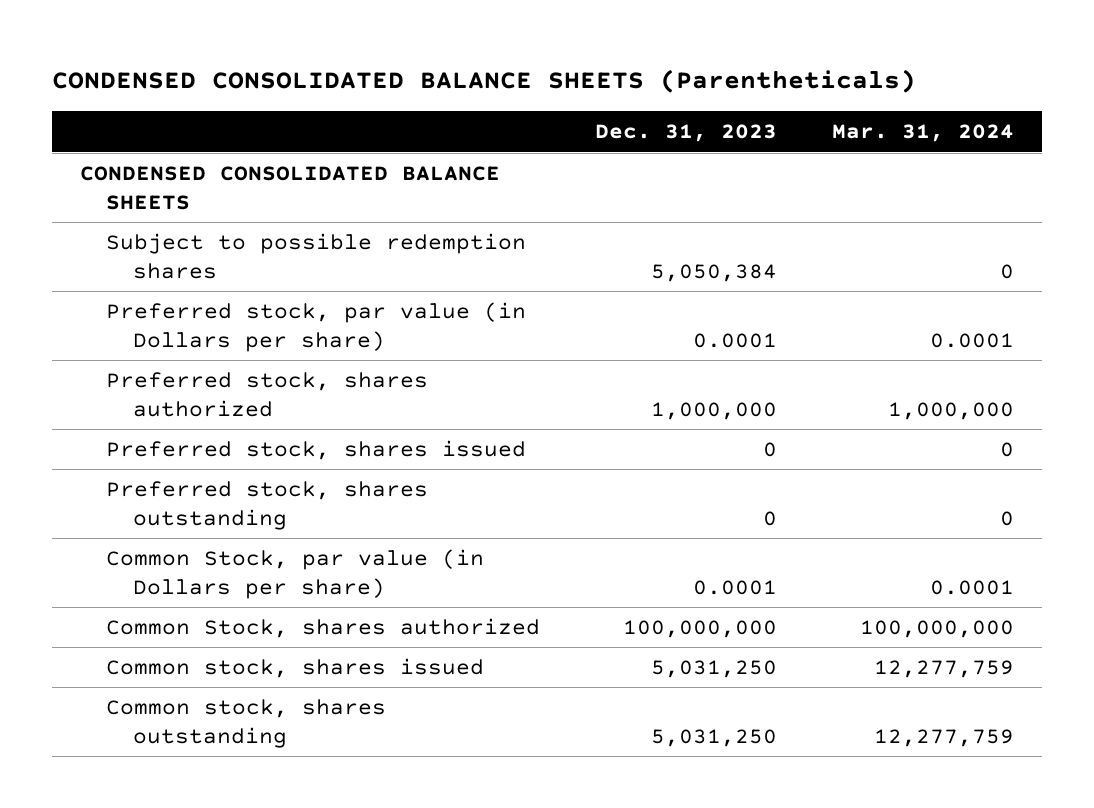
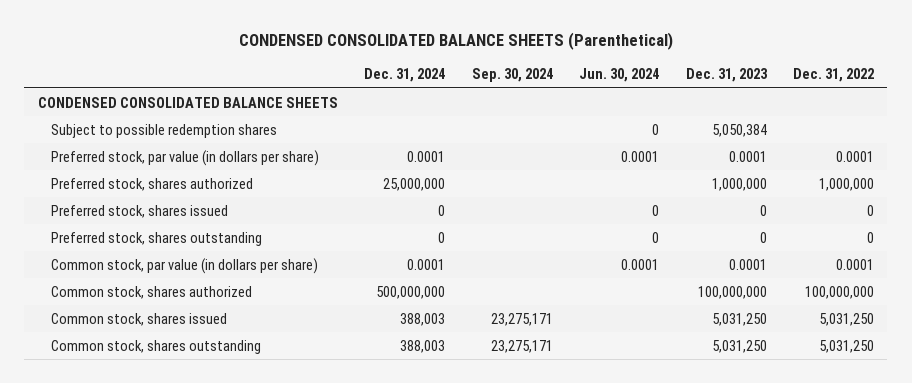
- CONDENSED CONSOLIDATED BALANCE SHEETS (Parentheticals)
+ CONDENSED CONSOLIDATED BALANCE SHEETS (Parenthetical)
- | Dec. 31, 2023 | Mar. 31, 2024
+ | Dec. 31, 2024 | Sep. 30, 2024 | Jun. 30, 2024 | Dec. 31, 2023 | Dec. 31, 2022
- Preferred stock, par value (in Dollars per share) | 0.0001 | 0.0001
+ Preferred stock, par value (in dollars per share) | 0.0001 | | 0.0001 | 0.0001 | 0.0001
- Common Stock, par value (in Dollars per share) | 0.0001 | 0.0001
- Common Stock, shares authorized | 100,000,000 | 100,000,000
+ Common stock, par value (in dollars per share) | 0.0001 | | 0.0001 | 0.0001 | 0.0001
+ Common stock, shares authorized | 500,000,000 | | | 100,000,000 | 100,000,000

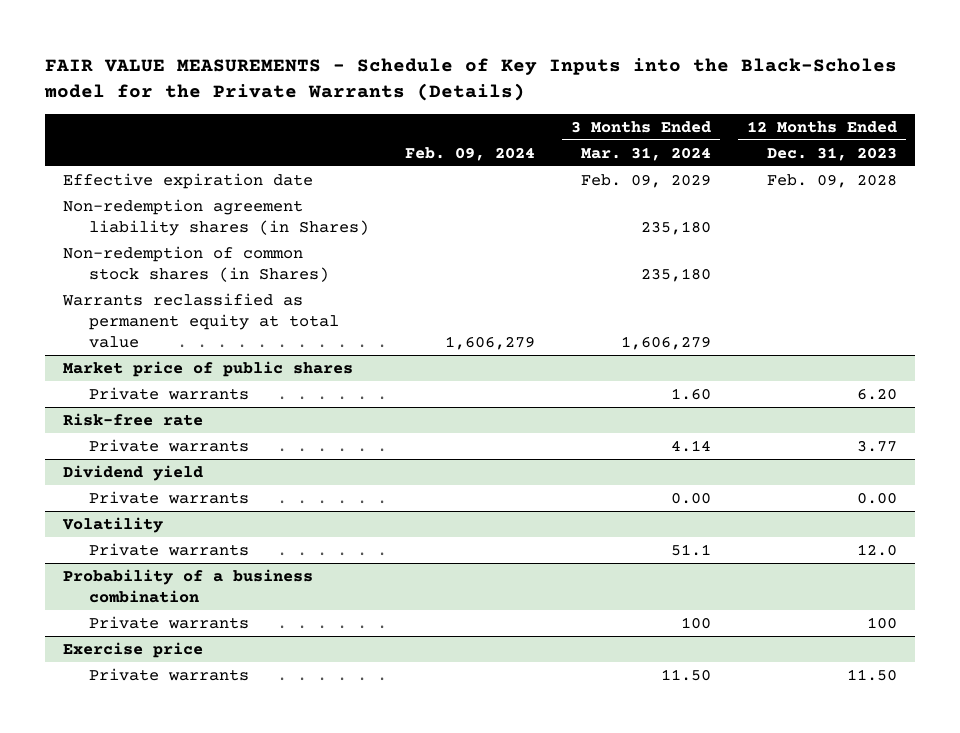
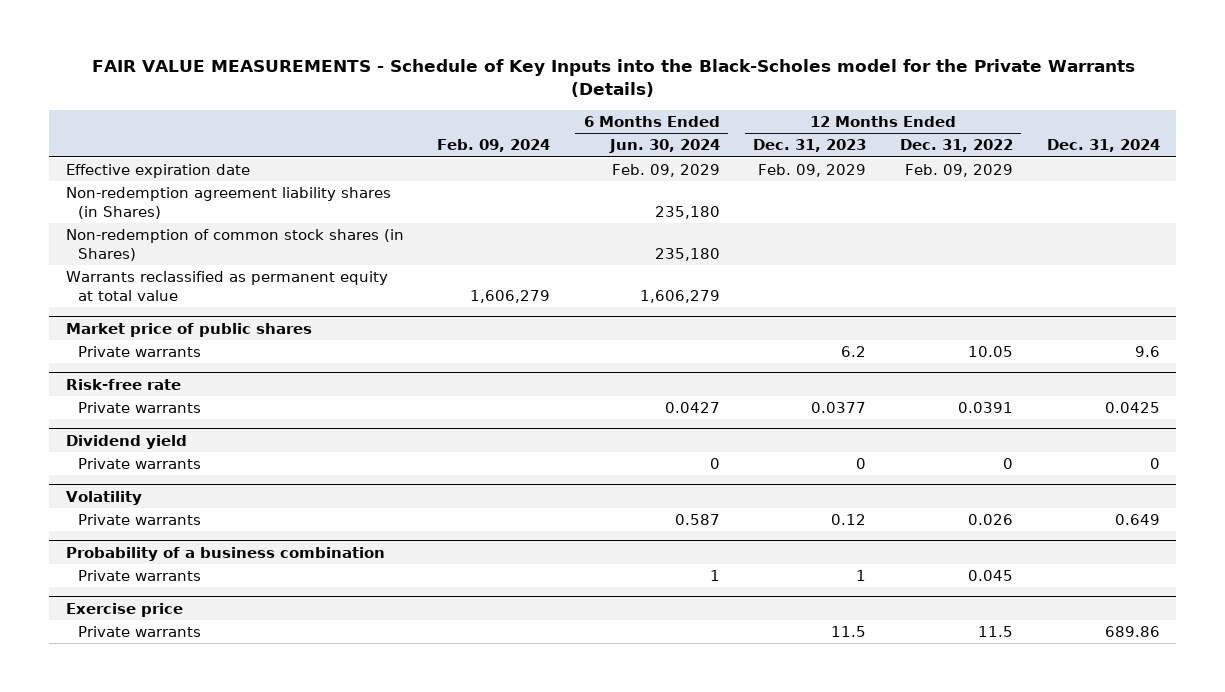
- | Feb. 09, 2024 | 3 Months Ended Mar. 31, 2024 | 12 Months Ended Dec. 31, 2023
+ | Feb. 09, 2024 | 6 Months Ended Jun. 30, 2024 | 12 Months Ended Dec. 31, 2023 | 12 Months Ended Dec. 31, 2022 | Dec. 31, 2024
- Effective expiration date | | Feb. 09, 2029 | Feb. 09, 2028
+ Effective expiration date | | Feb. 09, 2029 | Feb. 09, 2029 | Feb. 09, 2029 |
@ Market price of public shares
- Private warrants | | 1.60 | 6.20
+ Private warrants | | | 6.2 | 10.05 | 9.6
@ Risk-free rate
- Private warrants | | 4.14 | 3.77
+ Private warrants | | 0.0427 | 0.0377 | 0.0391 | 0.0425
@ Dividend yield
- Private warrants | | 0.00 | 0.00
+ Private warrants | | 0 | 0 | 0 | 0
@ Volatility
- Private warrants | | 51.1 | 12.0
+ Private warrants | | 0.587 | 0.12 | 0.026 | 0.649
@ Probability of a business combination
- Private warrants | | 100 | 100
+ Private warrants | | 1 | 1 | 0.045 |
@ Exercise price
- Private warrants | | 11.50 | 11.50
+ Private warrants | | | 11.5 | 11.5 | 689.86

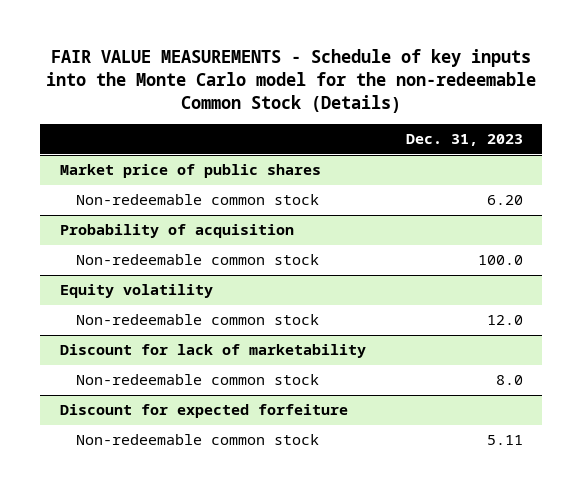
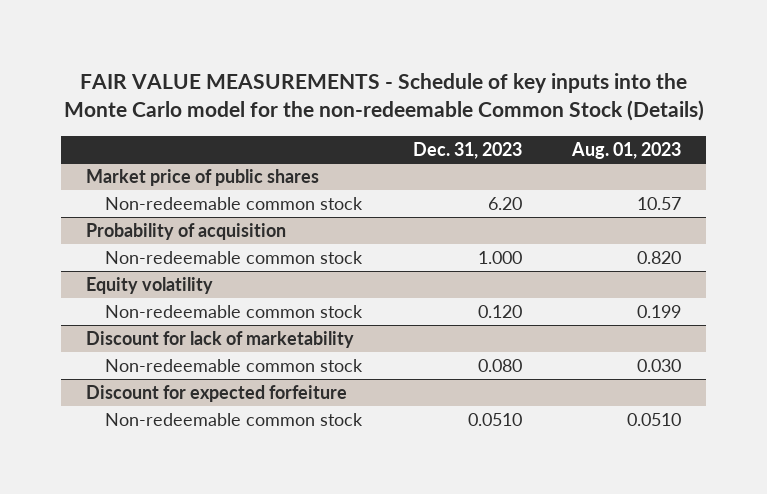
- | Dec. 31, 2023
+ | Dec. 31, 2023 | Aug. 01, 2023
@ Probability of acquisition
- Non-redeemable common stock | 100.0
+ Non-redeemable common stock | 1.000 | 0.820
@ Equity volatility
- Non-redeemable common stock | 12.0
+ Non-redeemable common stock | 0.120 | 0.199
@ Discount for lack of marketability
- Non-redeemable common stock | 8.0
+ Non-redeemable common stock | 0.080 | 0.030
@ Discount for expected forfeiture
- Non-redeemable common stock | 5.11
+ Non-redeemable common stock | 0.0510 | 0.0510

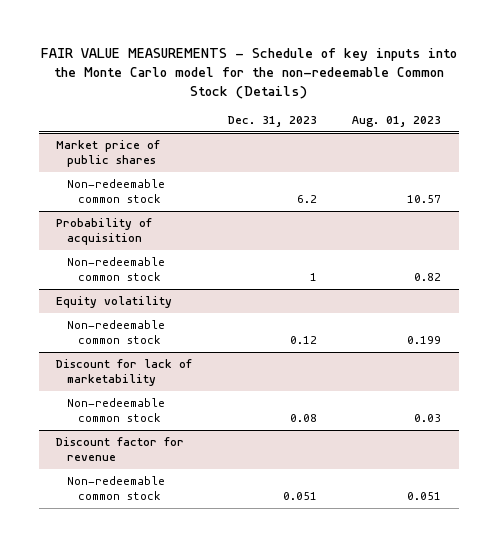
@ Market price of public shares
- Non-redeemable common stock | 6.20 | 10.57
+ Non-redeemable common stock | 6.2 | 10.57
@ Probability of acquisition
- Non-redeemable common stock | 1.000 | 0.820
+ Non-redeemable common stock | 1 | 0.82
@ Equity volatility
- Non-redeemable common stock | 0.120 | 0.199
+ Non-redeemable common stock | 0.12 | 0.199
@ Discount for lack of marketability
- Non-redeemable common stock | 0.080 | 0.030
- Discount for expected forfeiture
- Non-redeemable common stock | 0.0510 | 0.0510
@ Discount for lack of marketability
+ Non-redeemable common stock | 0.08 | 0.03
+ Discount factor for revenue
+ Non-redeemable common stock | 0.051 | 0.051

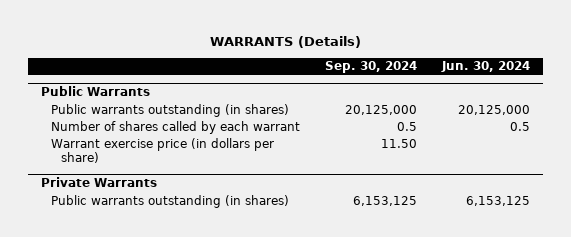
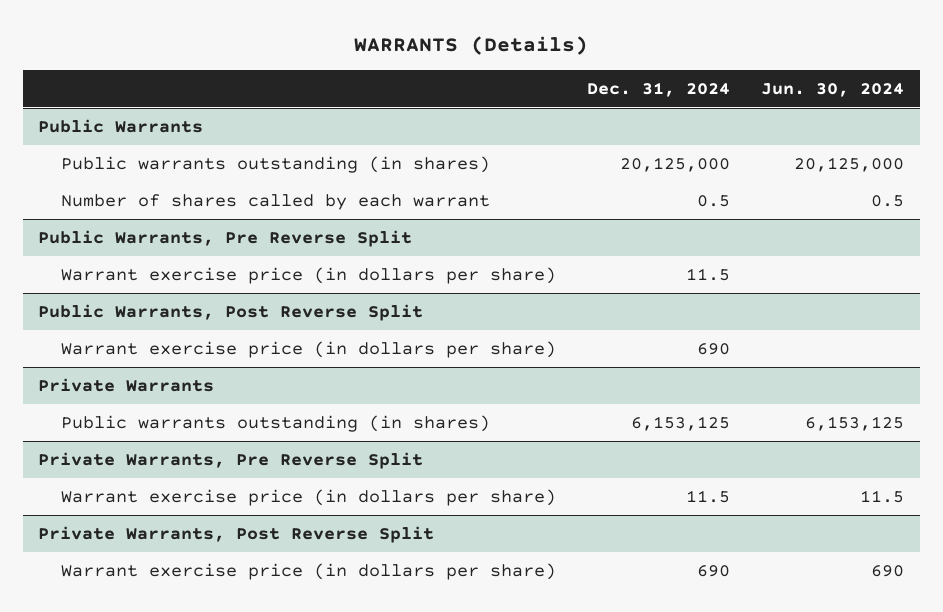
- | Sep. 30, 2024 | Jun. 30, 2024
+ | Dec. 31, 2024 | Jun. 30, 2024
+ Public Warrants, Pre Reverse Split
+ Public Warrants, Post Reverse Split
+ Warrant exercise price (in dollars per share) | 690 |
+ Private Warrants, Pre Reverse Split
+ Warrant exercise price (in dollars per share) | 11.5 | 11.5
+ Private Warrants, Post Reverse Split
+ Warrant exercise price (in dollars per share) | 690 | 690

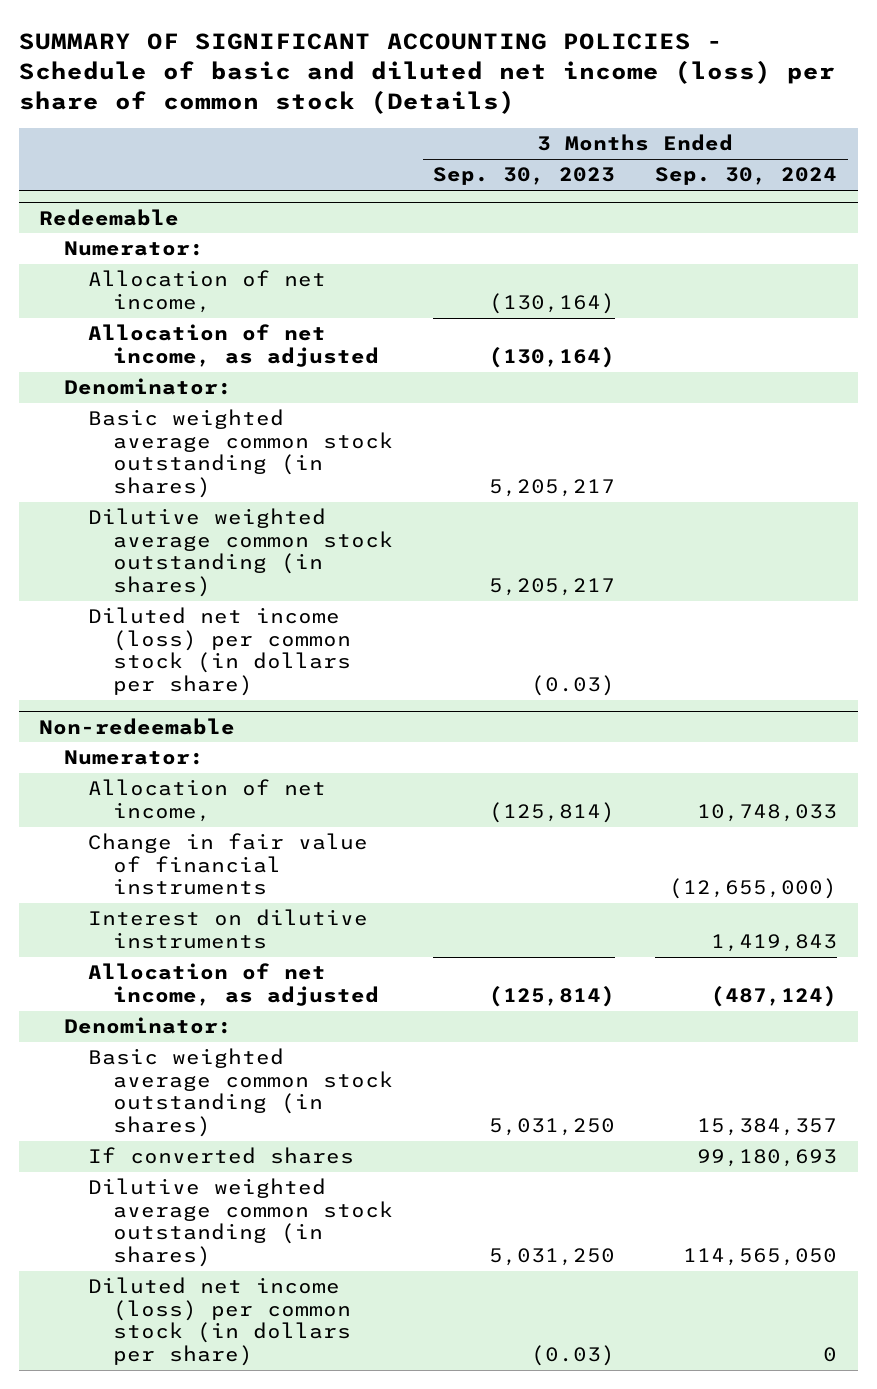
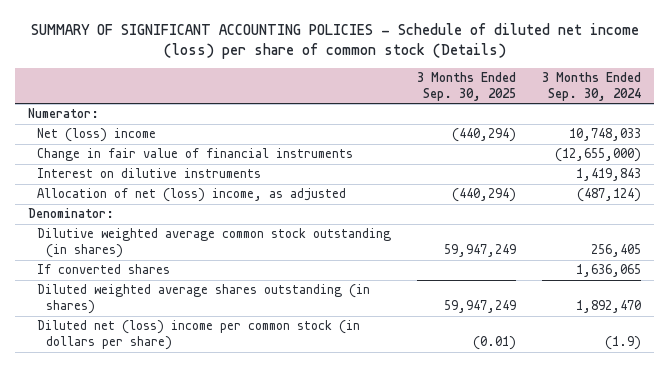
- SUMMARY OF SIGNIFICANT ACCOUNTING POLICIES - Schedule of basic and diluted net income (loss) per share of common stock (Details)
+ SUMMARY OF SIGNIFICANT ACCOUNTING POLICIES - Schedule of diluted net income (loss) per share of common stock (Details)
- | 3 Months Ended Sep. 30, 2023 | 3 Months Ended Sep. 30, 2024
+ | 3 Months Ended Sep. 30, 2025 | 3 Months Ended Sep. 30, 2024
- Redeemable
- Allocation of net income, | (130,164) |
- Allocation of net income, as adjusted | (130,164) |
- Denominator:
- Basic weighted average common stock outstanding (in shares) | 5,205,217 |
- Dilutive weighted average common stock outstanding (in shares) | 5,205,217 |
- Diluted net income (loss) per common stock (in dollars per share) | (0.03) |
- Non-redeemable
- Numerator:
- Allocation of net income, | (125,814) | 10,748,033
+ Net (loss) income | (440,294) | 10,748,033
- Allocation of net income, as adjusted | (125,814) | (487,124)
+ Allocation of net (loss) income, as adjusted | (440,294) | (487,124)
- Basic weighted average common stock outstanding (in shares) | 5,031,250 | 15,384,357
- If converted shares | | 99,180,693
- Dilutive weighted average common stock outstanding (in shares) | 5,031,250 | 114,565,050
- Diluted net income (loss) per common stock (in dollars per share) | (0.03) | 0
+ Dilutive weighted average common stock outstanding (in shares) | 59,947,249 | 256,405
+ If converted shares | | 1,636,065
+ Diluted weighted average shares outstanding (in shares) | 59,947,249 | 1,892,470
+ Diluted net (loss) income per common stock (in dollars per share) | (0.01) | (1.9)

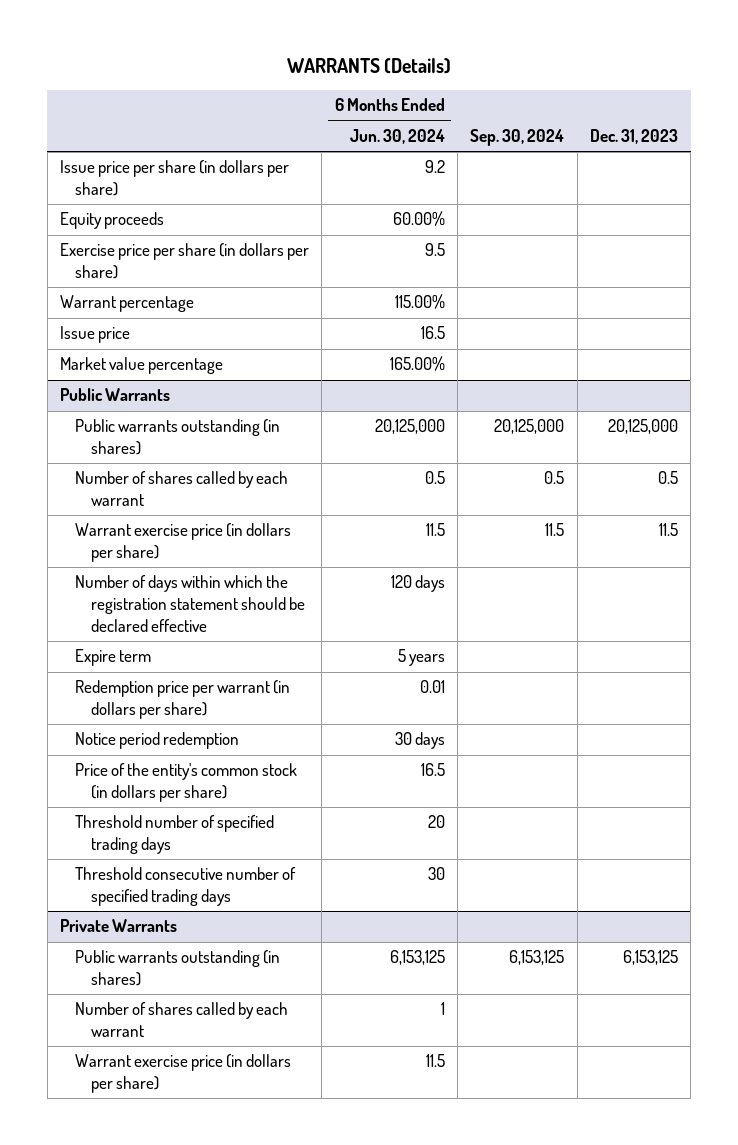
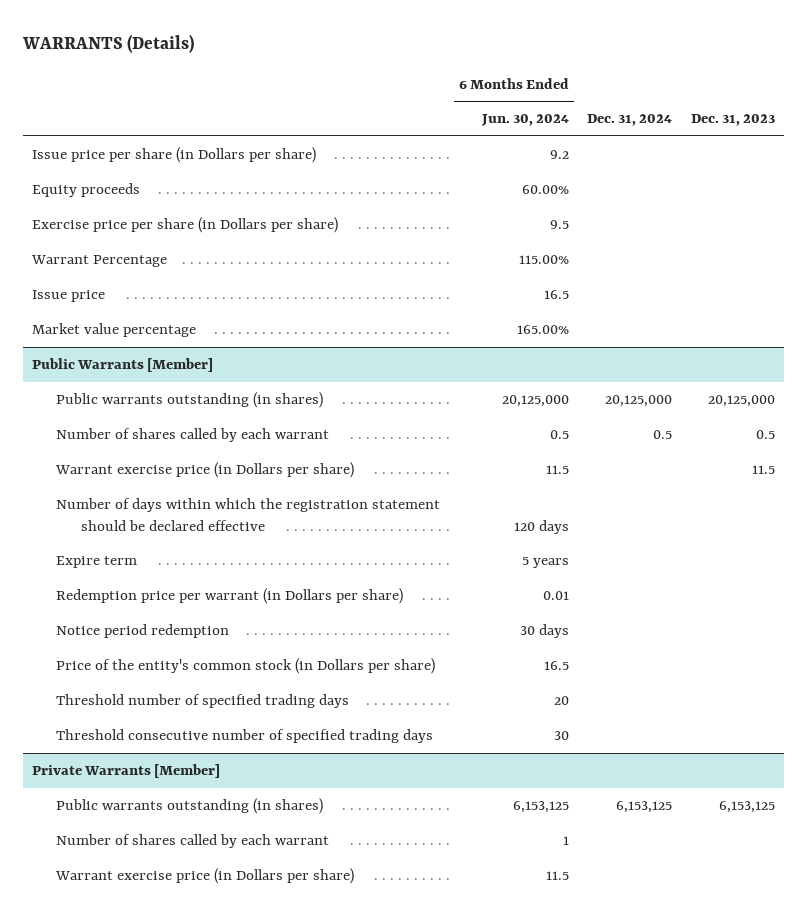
- | 6 Months Ended Jun. 30, 2024 | Sep. 30, 2024 | Dec. 31, 2023
+ | 6 Months Ended Jun. 30, 2024 | Dec. 31, 2024 | Dec. 31, 2023
- Issue price per share (in dollars per share) | 9.2 | |
+ Issue price per share (in Dollars per share) | 9.2 | |
- Exercise price per share (in dollars per share) | 9.5 | |
- Warrant percentage | 115.00% | |
+ Exercise price per share (in Dollars per share) | 9.5 | |
+ Warrant Percentage | 115.00% | |
- Public Warrants
+ Public Warrants [Member]
- Warrant exercise price (in dollars per share) | 11.5 | 11.5 | 11.5
+ Warrant exercise price (in Dollars per share) | 11.5 | | 11.5
- Redemption price per warrant (in dollars per share) | 0.01 | |
+ Redemption price per warrant (in Dollars per share) | 0.01 | |
- Price of the entity's common stock (in dollars per share) | 16.5 | |
+ Price of the entity's common stock (in Dollars per share) | 16.5 | |
- Private Warrants
+ Private Warrants [Member]
- Warrant exercise price (in dollars per share) | 11.5 | |
+ Warrant exercise price (in Dollars per share) | 11.5 | |

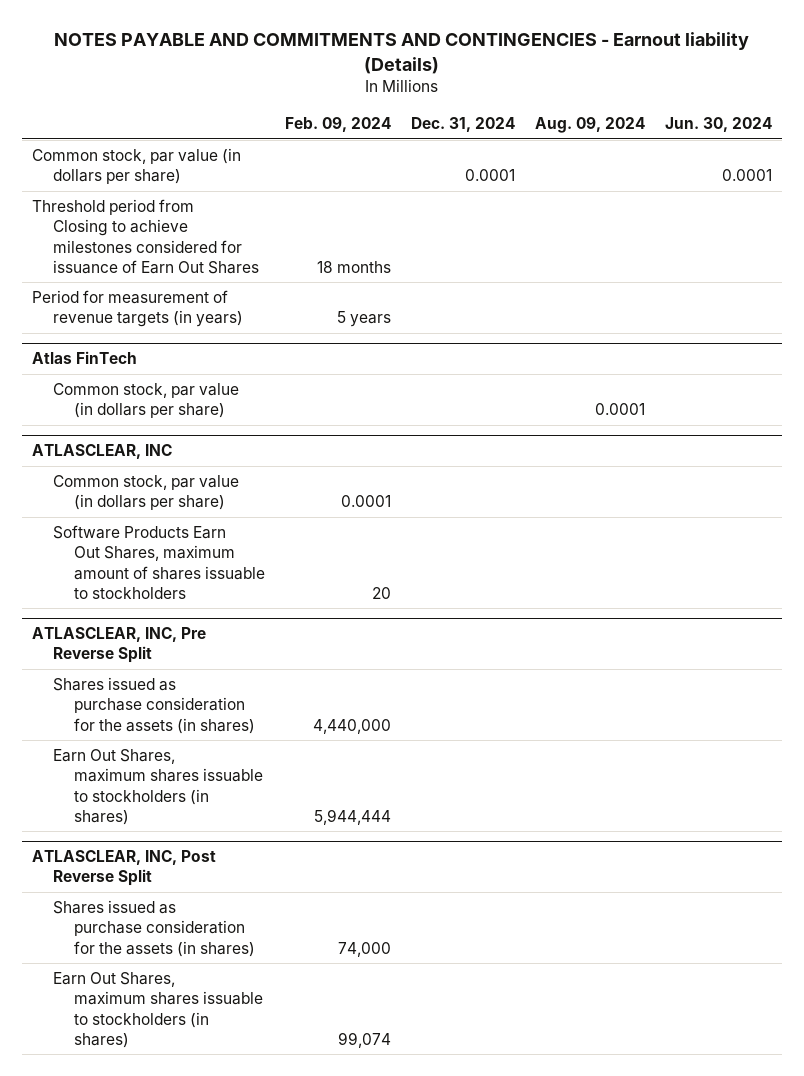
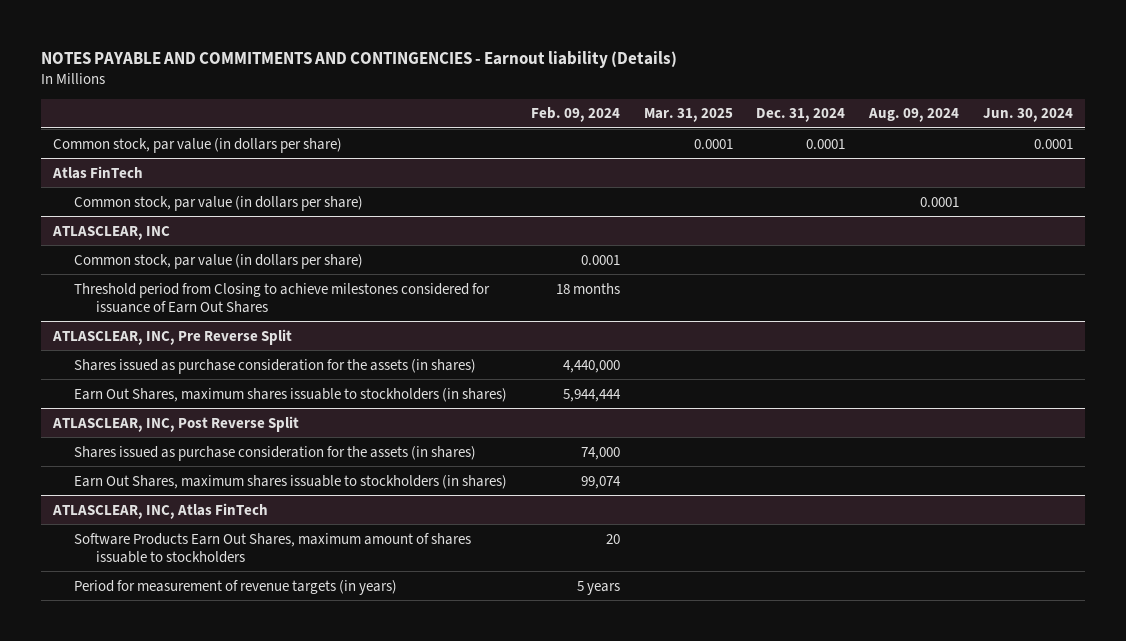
- | Feb. 09, 2024 | Dec. 31, 2024 | Aug. 09, 2024 | Jun. 30, 2024
+ | Feb. 09, 2024 | Mar. 31, 2025 | Dec. 31, 2024 | Aug. 09, 2024 | Jun. 30, 2024
- Threshold period from Closing to achieve milestones considered for issuance of Earn Out Shares | 18 months | | |
- Period for measurement of revenue targets (in years) | 5 years | | |
@ ATLASCLEAR, INC
- Software Products Earn Out Shares, maximum amount of shares issuable to stockholders | 20 | | |
+ Threshold period from Closing to achieve milestones considered for issuance of Earn Out Shares | 18 months | | | |
+ ATLASCLEAR, INC, Atlas FinTech
+ Software Products Earn Out Shares, maximum amount of shares issuable to stockholders | 20 | | | |
+ Period for measurement of revenue targets (in years) | 5 years | | | |

